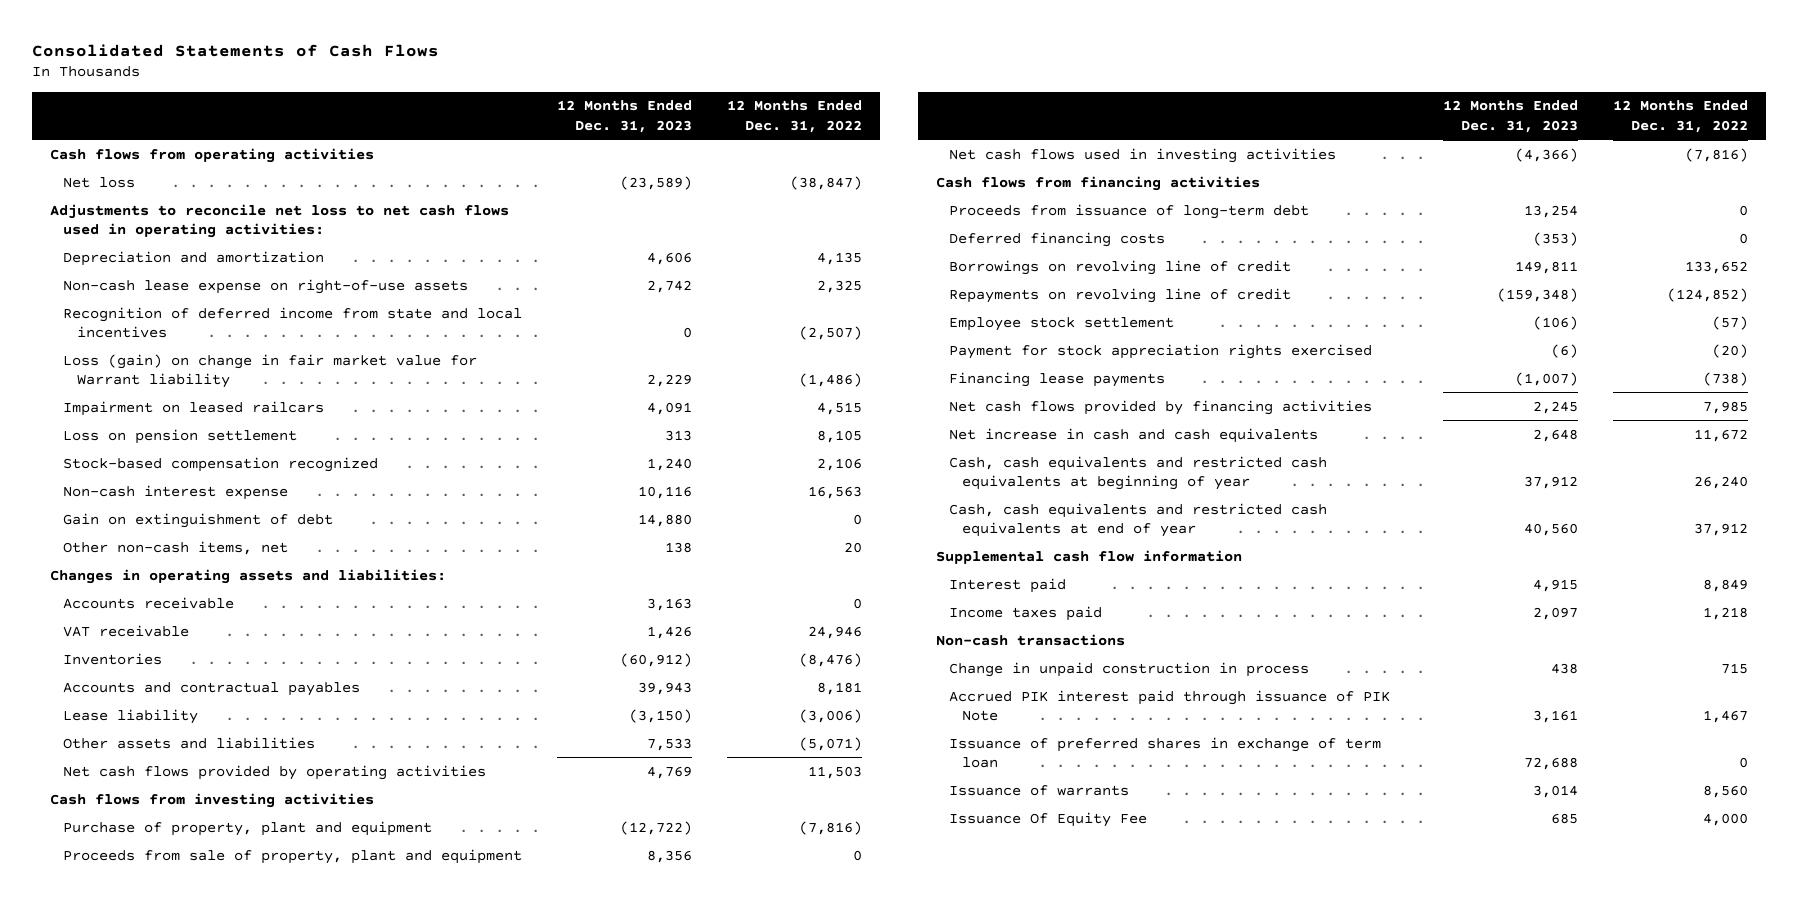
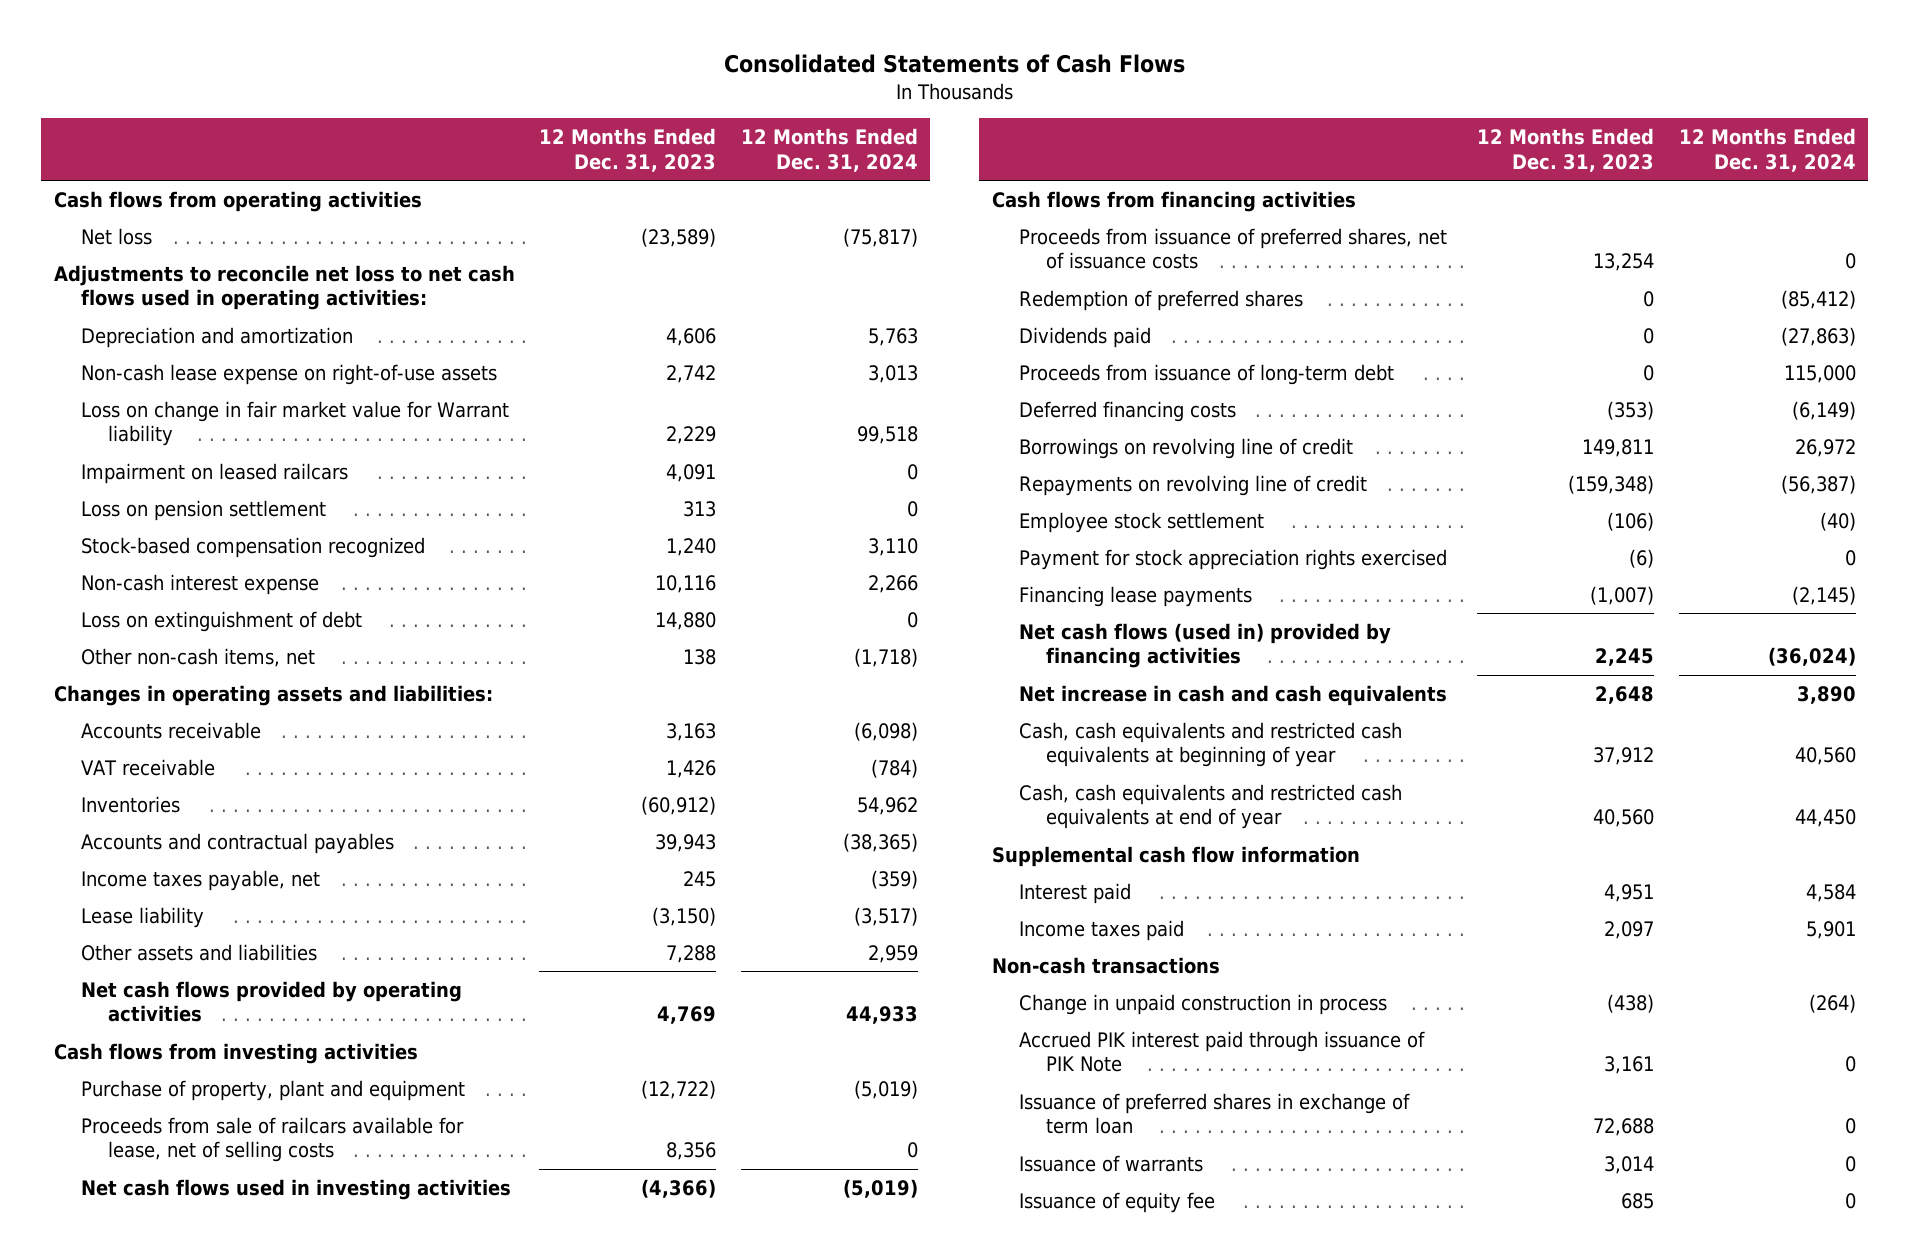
- | 12 Months Ended Dec. 31, 2023 | 12 Months Ended Dec. 31, 2022
+ | 12 Months Ended Dec. 31, 2023 | 12 Months Ended Dec. 31, 2024
- Recognition of deferred income from state and local incentives | 0 | (2,507)
- Loss (gain) on change in fair market value for Warrant liability | 2,229 | (1,486)
+ Loss on change in fair market value for Warrant liability | 2,229 | 99,518
- Gain on extinguishment of debt | 14,880 | 0
+ Loss on extinguishment of debt | 14,880 | 0
+ Income taxes payable, net | 245 | (359)
- Other assets and liabilities | 7,533 | (5,071)
+ Other assets and liabilities | 7,288 | 2,959
- Proceeds from sale of property, plant and equipment | 8,356 | 0
+ Proceeds from sale of railcars available for lease, net of selling costs | 8,356 | 0
- Proceeds from issuance of long-term debt | 13,254 | 0
+ Proceeds from issuance of preferred shares, net of issuance costs | 13,254 | 0
+ Redemption of preferred shares | 0 | (85,412)
+ Dividends paid | 0 | (27,863)
+ Proceeds from issuance of long-term debt | 0 | 115,000
- Net cash flows provided by financing activities | 2,245 | 7,985
+ Net cash flows (used in) provided by financing activities | 2,245 | (36,024)
- Interest paid | 4,915 | 8,849
+ Interest paid | 4,951 | 4,584
- Change in unpaid construction in process | 438 | 715
+ Change in unpaid construction in process | (438) | (264)
- Issuance Of Equity Fee | 685 | 4,000
+ Issuance of equity fee | 685 | 0

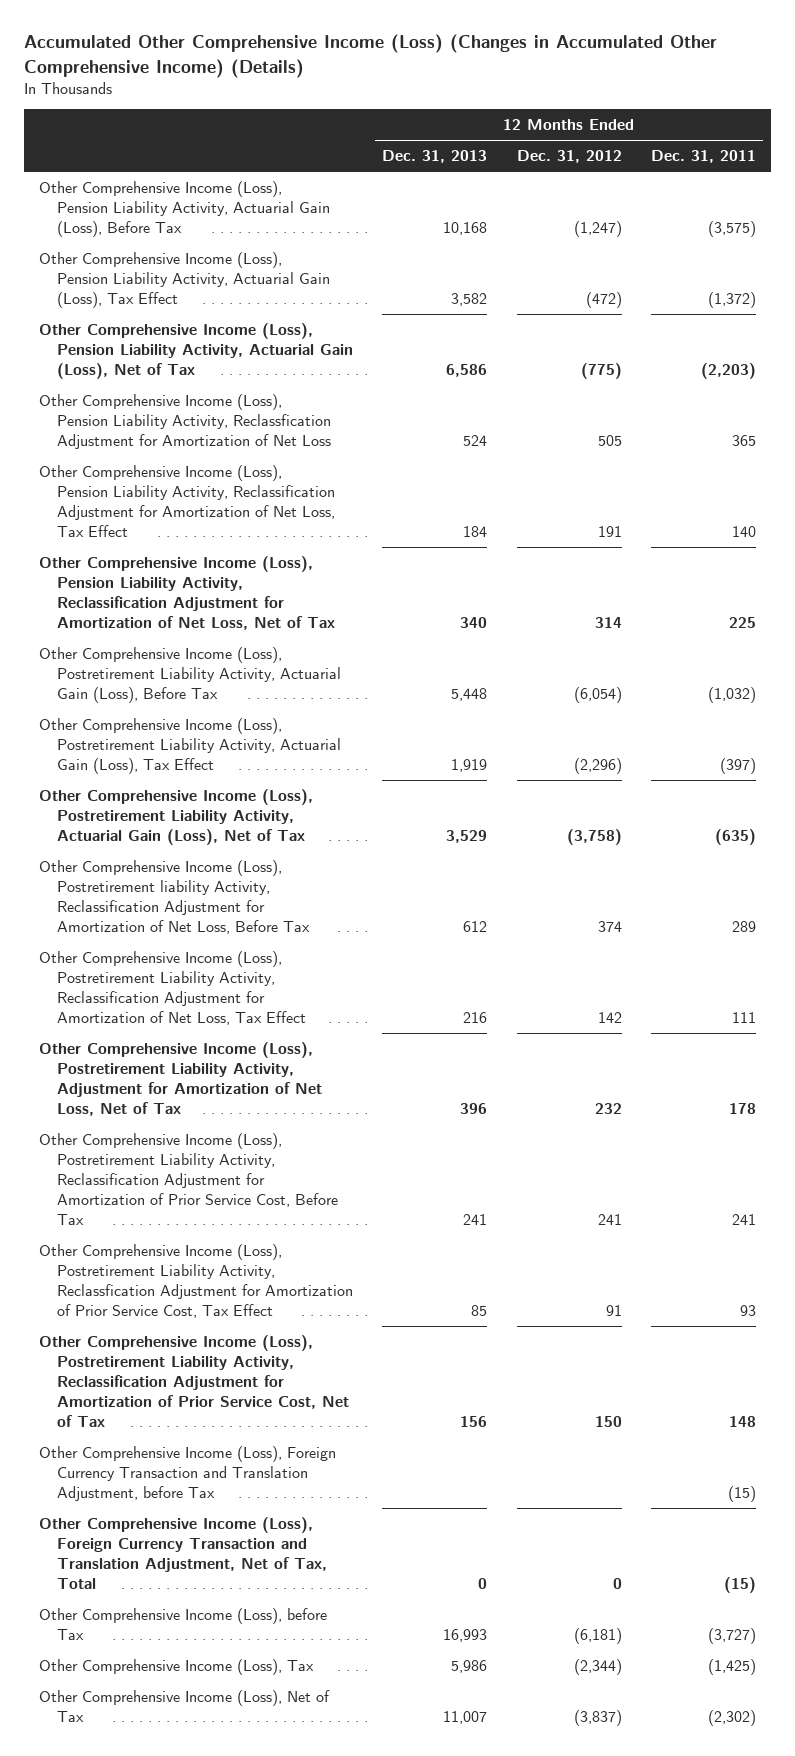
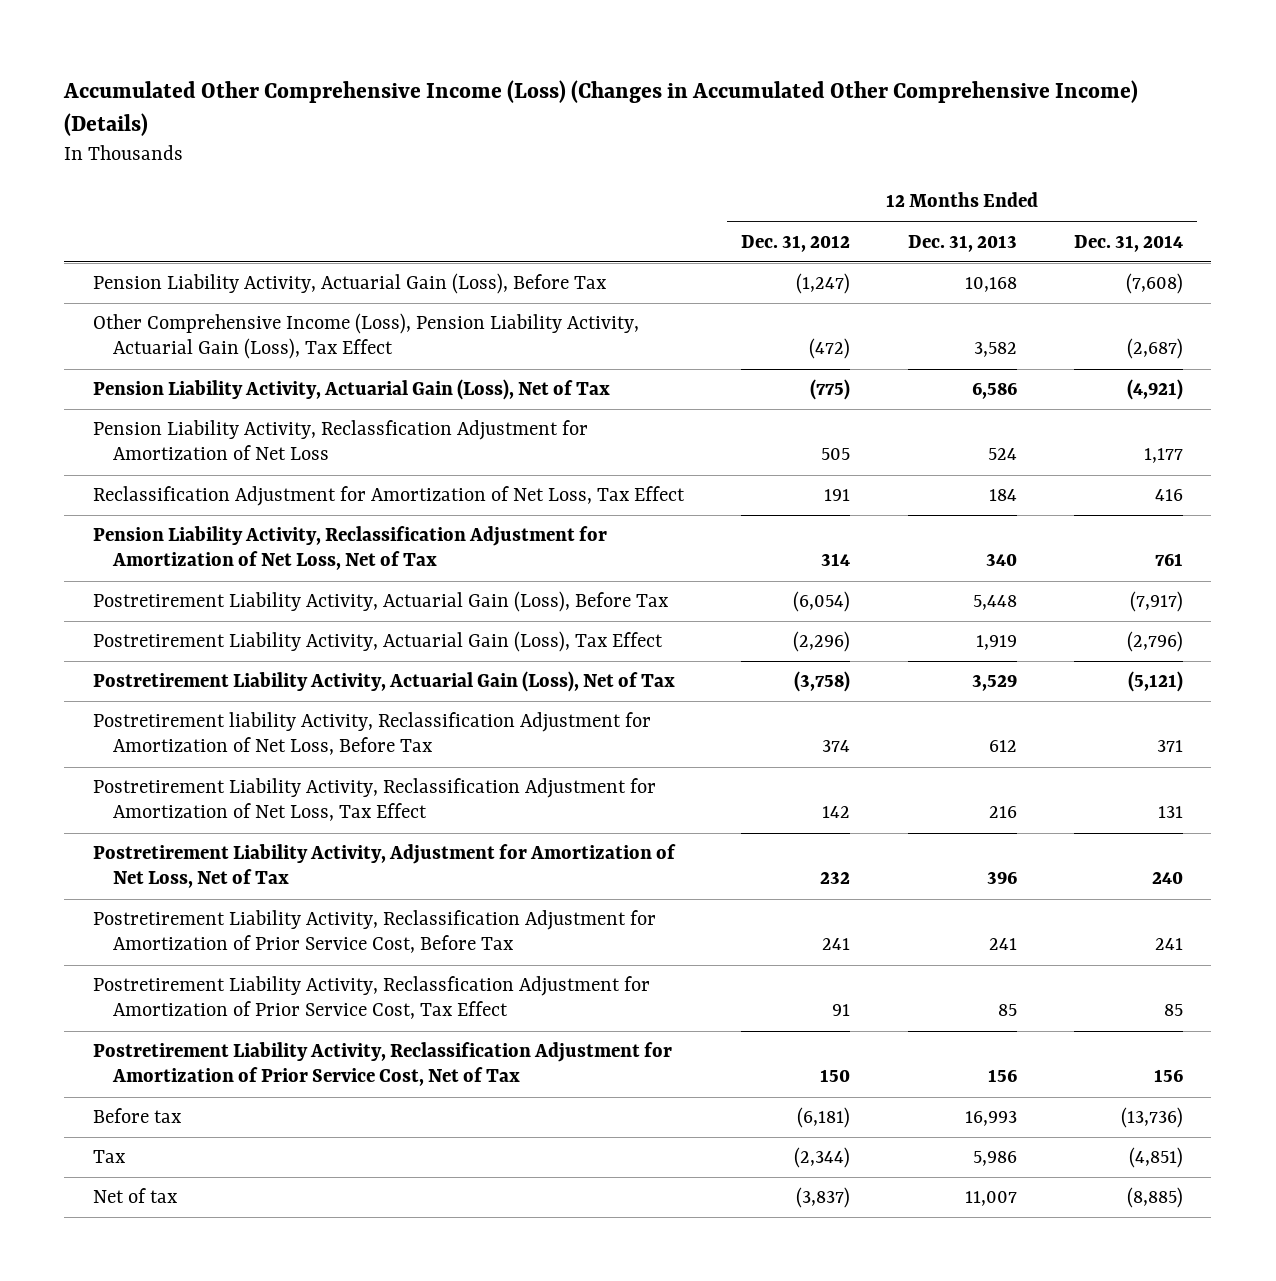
- | 12 Months Ended Dec. 31, 2013 | 12 Months Ended Dec. 31, 2012 | 12 Months Ended Dec. 31, 2011
+ | 12 Months Ended Dec. 31, 2012 | 12 Months Ended Dec. 31, 2013 | 12 Months Ended Dec. 31, 2014
- Other Comprehensive Income (Loss), Pension Liability Activity, Actuarial Gain (Loss), Before Tax | 10,168 | (1,247) | (3,575)
+ Pension Liability Activity, Actuarial Gain (Loss), Before Tax | (1,247) | 10,168 | (7,608)
- Other Comprehensive Income (Loss), Pension Liability Activity, Actuarial Gain (Loss), Net of Tax | 6,586 | (775) | (2,203)
- Other Comprehensive Income (Loss), Pension Liability Activity, Reclassfication Adjustment for Amortization of Net Loss | 524 | 505 | 365
- Other Comprehensive Income (Loss), Pension Liability Activity, Reclassification Adjustment for Amortization of Net Loss, Tax Effect | 184 | 191 | 140
- Other Comprehensive Income (Loss), Pension Liability Activity, Reclassification Adjustment for Amortization of Net Loss, Net of Tax | 340 | 314 | 225
- Other Comprehensive Income (Loss), Postretirement Liability Activity, Actuarial Gain (Loss), Before Tax | 5,448 | (6,054) | (1,032)
- Other Comprehensive Income (Loss), Postretirement Liability Activity, Actuarial Gain (Loss), Tax Effect | 1,919 | (2,296) | (397)
- Other Comprehensive Income (Loss), Postretirement Liability Activity, Actuarial Gain (Loss), Net of Tax | 3,529 | (3,758) | (635)
- Other Comprehensive Income (Loss), Postretirement liability Activity, Reclassification Adjustment for Amortization of Net Loss, Before Tax | 612 | 374 | 289
- Other Comprehensive Income (Loss), Postretirement Liability Activity, Reclassification Adjustment for Amortization of Net Loss, Tax Effect | 216 | 142 | 111
- Other Comprehensive Income (Loss), Postretirement Liability Activity, Adjustment for Amortization of Net Loss, Net of Tax | 396 | 232 | 178
- Other Comprehensive Income (Loss), Postretirement Liability Activity, Reclassification Adjustment for Amortization of Prior Service Cost, Before Tax | 241 | 241 | 241
- Other Comprehensive Income (Loss), Postretirement Liability Activity, Reclassfication Adjustment for Amortization of Prior Service Cost, Tax Effect | 85 | 91 | 93
- Other Comprehensive Income (Loss), Postretirement Liability Activity, Reclassification Adjustment for Amortization of Prior Service Cost, Net of Tax | 156 | 150 | 148
- Other Comprehensive Income (Loss), Foreign Currency Transaction and Translation Adjustment, before Tax | | | (15)
- Other Comprehensive Income (Loss), Foreign Currency Transaction and Translation Adjustment, Net of Tax, Total | 0 | 0 | (15)
- Other Comprehensive Income (Loss), before Tax | 16,993 | (6,181) | (3,727)
- Other Comprehensive Income (Loss), Tax | 5,986 | (2,344) | (1,425)
- Other Comprehensive Income (Loss), Net of Tax | 11,007 | (3,837) | (2,302)
+ Pension Liability Activity, Actuarial Gain (Loss), Net of Tax | (775) | 6,586 | (4,921)
+ Pension Liability Activity, Reclassfication Adjustment for Amortization of Net Loss | 505 | 524 | 1,177
+ Reclassification Adjustment for Amortization of Net Loss, Tax Effect | 191 | 184 | 416
+ Pension Liability Activity, Reclassification Adjustment for Amortization of Net Loss, Net of Tax | 314 | 340 | 761
+ Postretirement Liability Activity, Actuarial Gain (Loss), Before Tax | (6,054) | 5,448 | (7,917)
+ Postretirement Liability Activity, Actuarial Gain (Loss), Tax Effect | (2,296) | 1,919 | (2,796)
+ Postretirement Liability Activity, Actuarial Gain (Loss), Net of Tax | (3,758) | 3,529 | (5,121)
+ Postretirement liability Activity, Reclassification Adjustment for Amortization of Net Loss, Before Tax | 374 | 612 | 371
+ Postretirement Liability Activity, Reclassification Adjustment for Amortization of Net Loss, Tax Effect | 142 | 216 | 131
+ Postretirement Liability Activity, Adjustment for Amortization of Net Loss, Net of Tax | 232 | 396 | 240
+ Postretirement Liability Activity, Reclassification Adjustment for Amortization of Prior Service Cost, Before Tax | 241 | 241 | 241
+ Postretirement Liability Activity, Reclassfication Adjustment for Amortization of Prior Service Cost, Tax Effect | 91 | 85 | 85
+ Postretirement Liability Activity, Reclassification Adjustment for Amortization of Prior Service Cost, Net of Tax | 150 | 156 | 156
+ Before tax | (6,181) | 16,993 | (13,736)
+ Tax | (2,344) | 5,986 | (4,851)
+ Net of tax | (3,837) | 11,007 | (8,885)

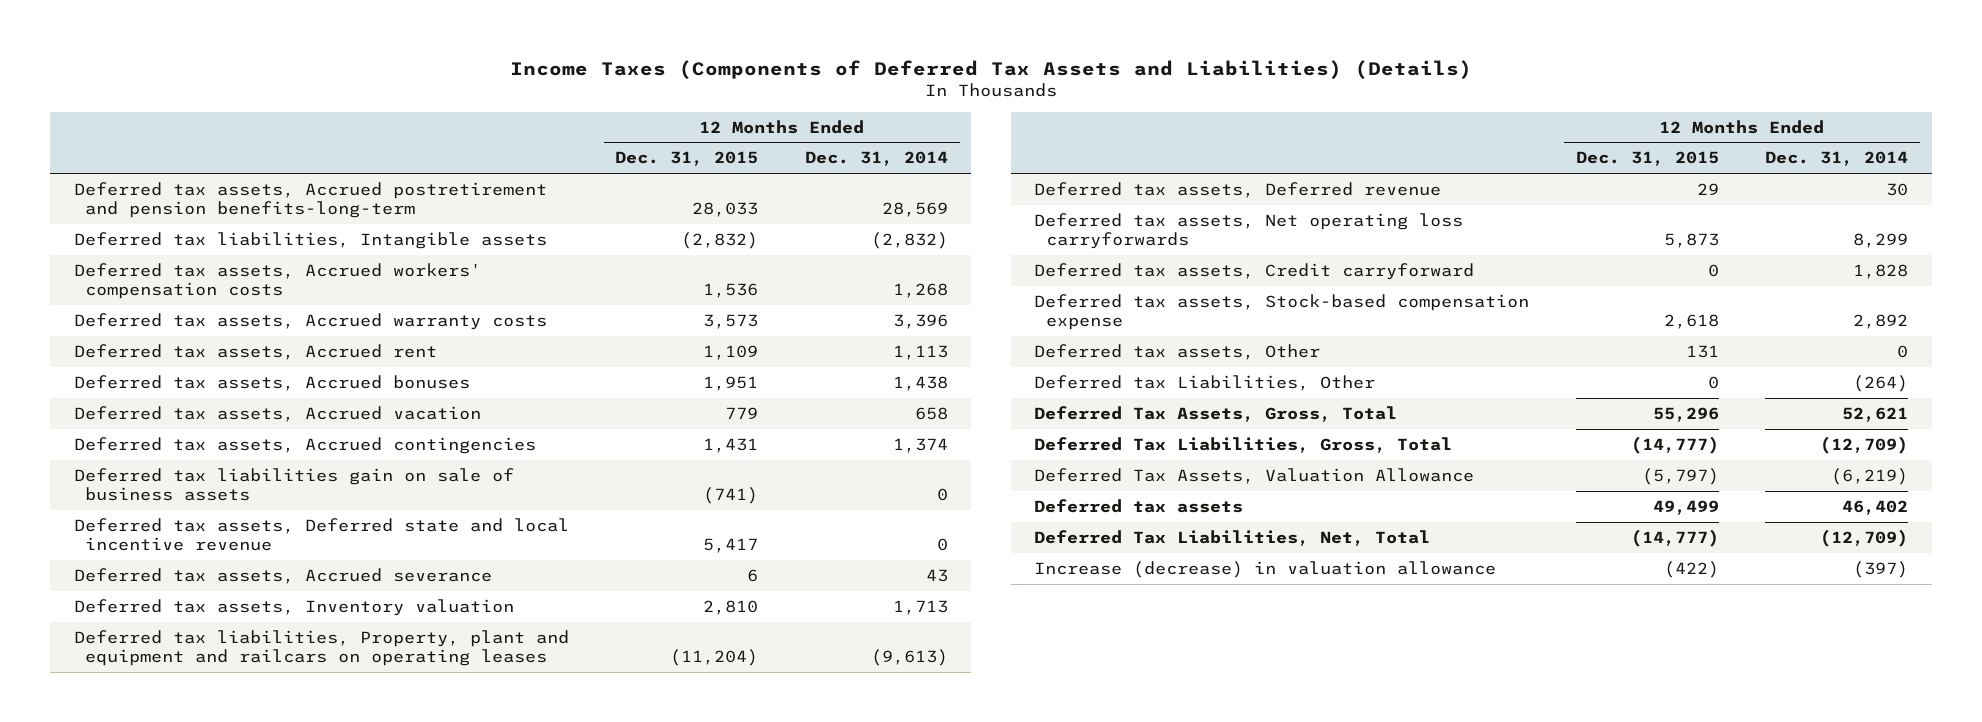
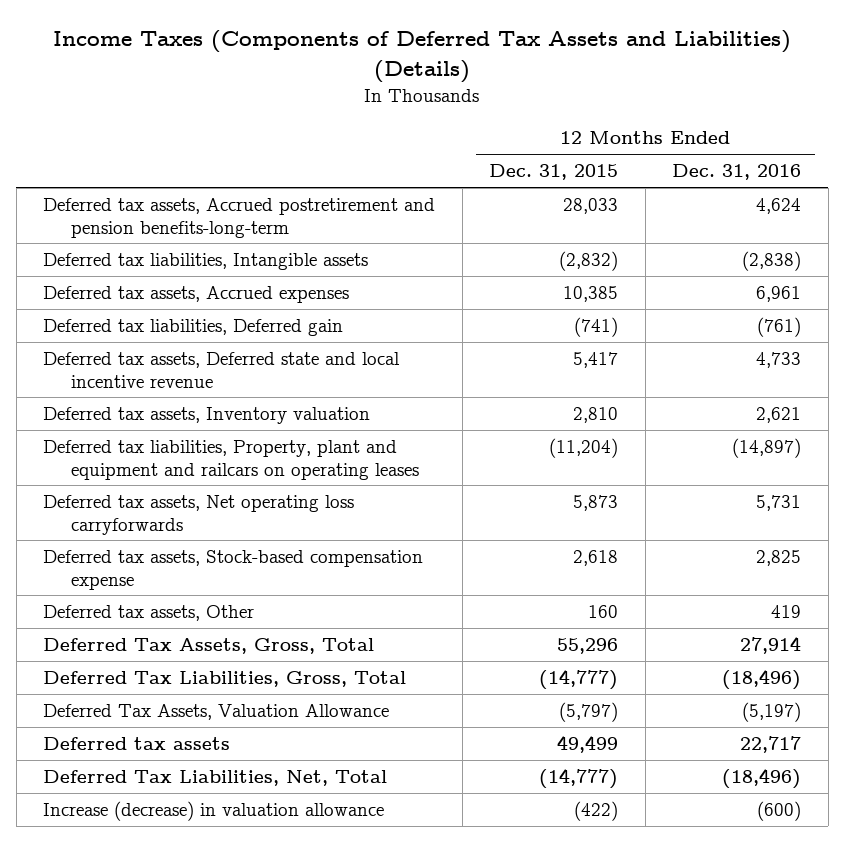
- | 12 Months Ended Dec. 31, 2015 | 12 Months Ended Dec. 31, 2014
+ | 12 Months Ended Dec. 31, 2015 | 12 Months Ended Dec. 31, 2016
- Deferred tax assets, Accrued workers' compensation costs | 1,536 | 1,268
- Deferred tax assets, Accrued warranty costs | 3,573 | 3,396
- Deferred tax assets, Accrued rent | 1,109 | 1,113
- Deferred tax assets, Accrued bonuses | 1,951 | 1,438
- Deferred tax assets, Accrued vacation | 779 | 658
- Deferred tax assets, Accrued contingencies | 1,431 | 1,374
- Deferred tax liabilities gain on sale of business assets | (741) | 0
+ Deferred tax assets, Accrued expenses | 10,385 | 6,961
+ Deferred tax liabilities, Deferred gain | (741) | (761)
- Deferred tax assets, Accrued severance | 6 | 43
- Deferred tax assets, Deferred revenue | 29 | 30
- Deferred tax assets, Credit carryforward | 0 | 1,828
- Deferred tax assets, Other | 131 | 0
- Deferred tax Liabilities, Other | 0 | (264)
+ Deferred tax assets, Other | 160 | 419

